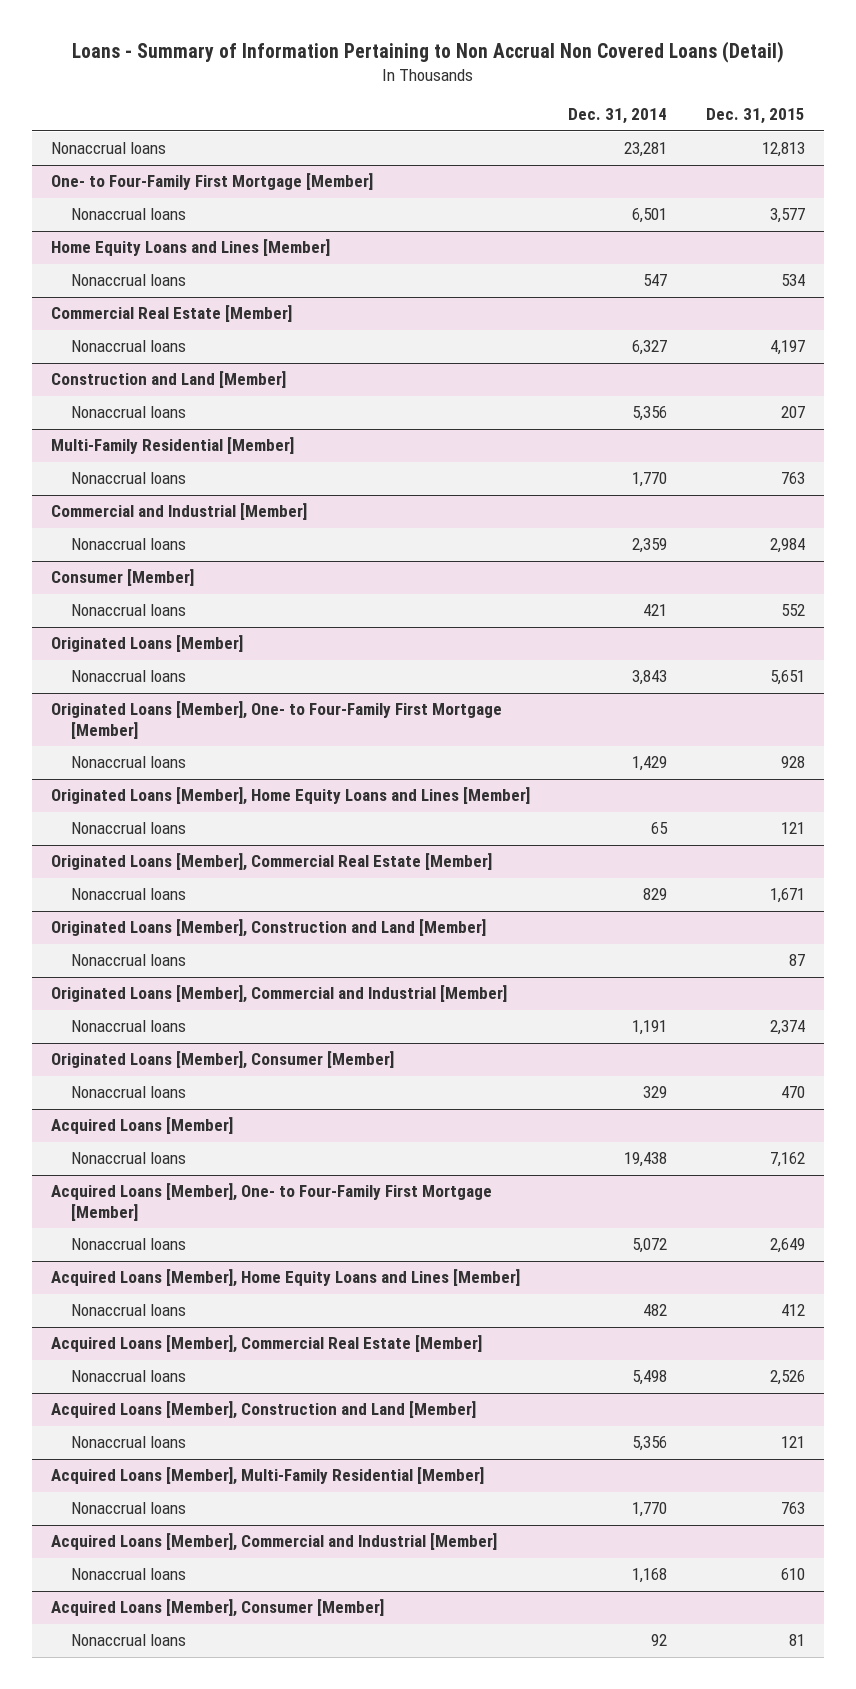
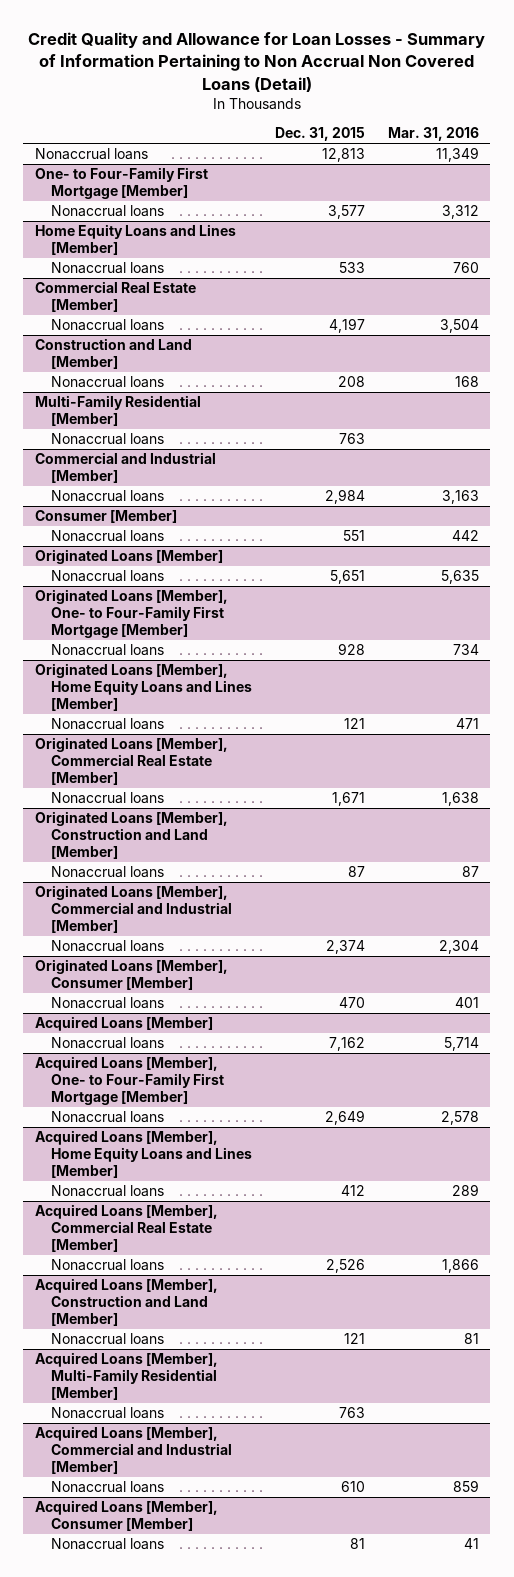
- Loans - Summary of Information Pertaining to Non Accrual Non Covered Loans (Detail)
+ Credit Quality and Allowance for Loan Losses - Summary of Information Pertaining to Non Accrual Non Covered Loans (Detail)
- | Dec. 31, 2014 | Dec. 31, 2015
+ | Dec. 31, 2015 | Mar. 31, 2016
@ Home Equity Loans and Lines [Member]
- Nonaccrual loans | 547 | 534
+ Nonaccrual loans | 533 | 760
@ Construction and Land [Member]
- Nonaccrual loans | 5,356 | 207
+ Nonaccrual loans | 208 | 168
@ Consumer [Member]
- Nonaccrual loans | 421 | 552
+ Nonaccrual loans | 551 | 442

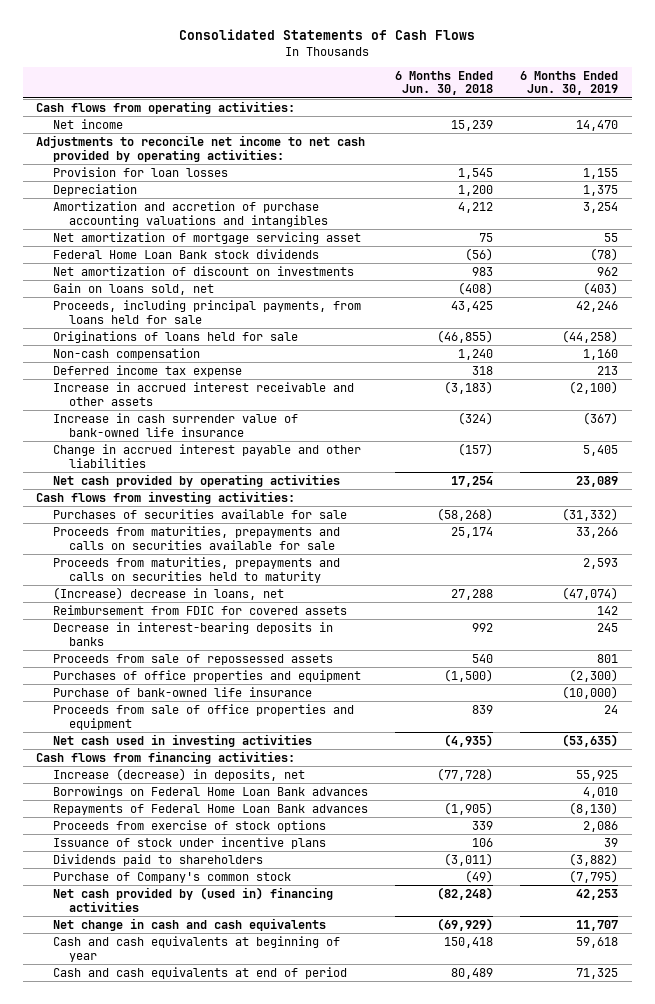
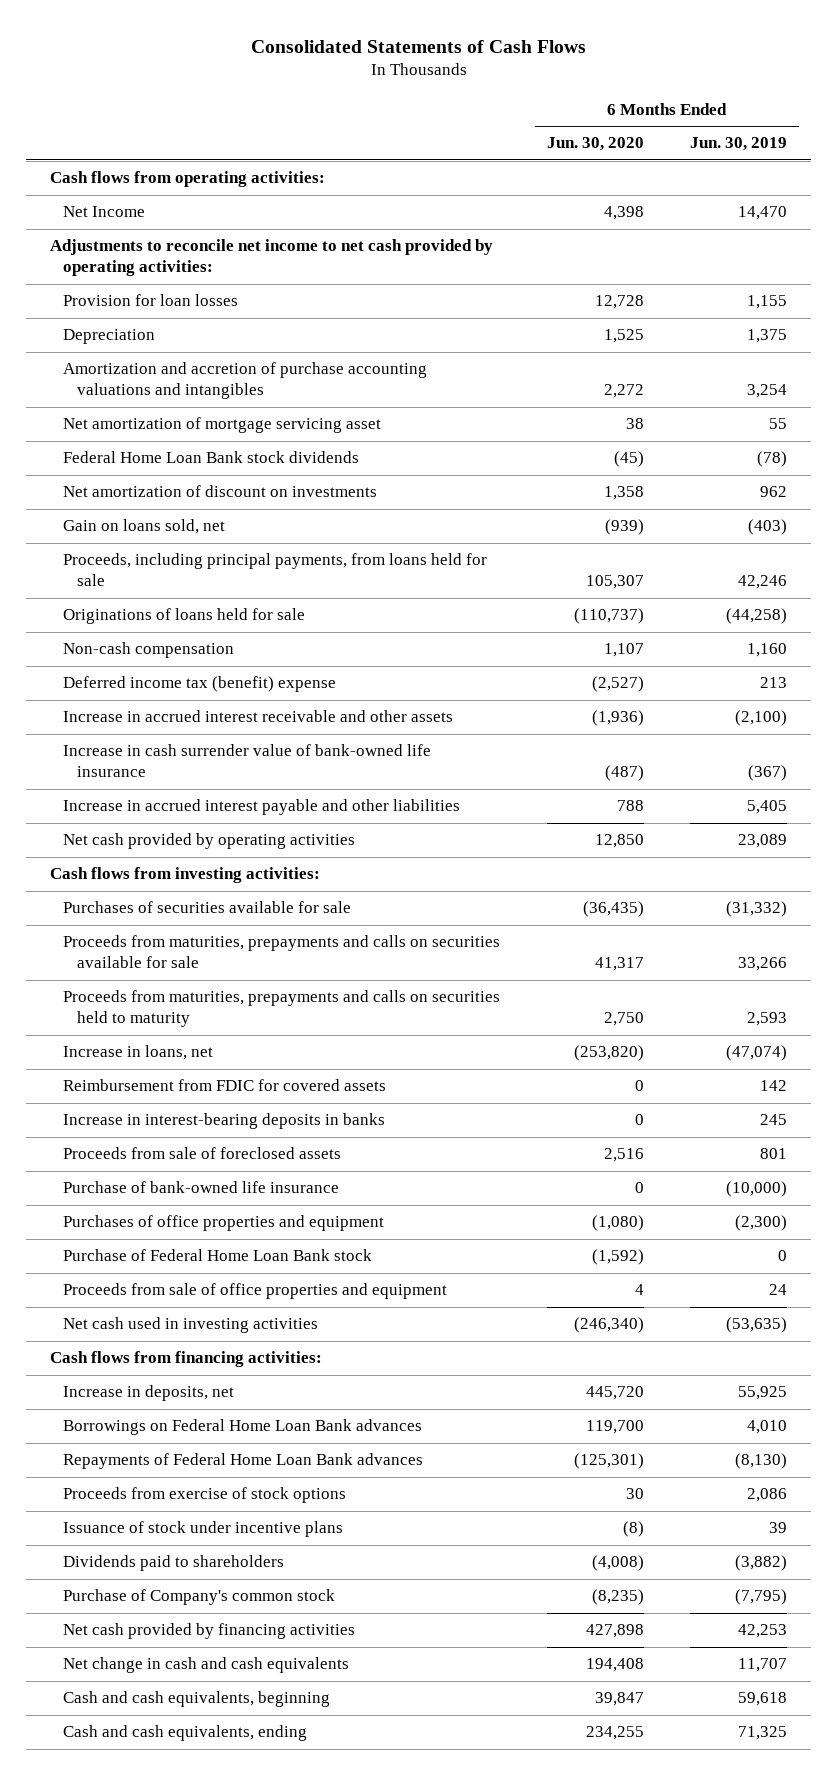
- | 6 Months Ended Jun. 30, 2018 | 6 Months Ended Jun. 30, 2019
+ | 6 Months Ended Jun. 30, 2020 | 6 Months Ended Jun. 30, 2019
- Net income | 15,239 | 14,470
+ Net Income | 4,398 | 14,470
- Deferred income tax expense | 318 | 213
+ Deferred income tax (benefit) expense | (2,527) | 213
- Change in accrued interest payable and other liabilities | (157) | 5,405
+ Increase in accrued interest payable and other liabilities | 788 | 5,405
- (Increase) decrease in loans, net | 27,288 | (47,074)
+ Increase in loans, net | (253,820) | (47,074)
- Decrease in interest-bearing deposits in banks | 992 | 245
- Proceeds from sale of repossessed assets | 540 | 801
+ Increase in interest-bearing deposits in banks | 0 | 245
+ Proceeds from sale of foreclosed assets | 2,516 | 801
moved down: Purchases of office properties and equipment | (1,080) | (2,300)
+ Purchase of Federal Home Loan Bank stock | (1,592) | 0
- Increase (decrease) in deposits, net | (77,728) | 55,925
+ Increase in deposits, net | 445,720 | 55,925
- Net cash provided by (used in) financing activities | (82,248) | 42,253
+ Net cash provided by financing activities | 427,898 | 42,253
- Cash and cash equivalents at beginning of year | 150,418 | 59,618
- Cash and cash equivalents at end of period | 80,489 | 71,325
+ Cash and cash equivalents, beginning | 39,847 | 59,618
+ Cash and cash equivalents, ending | 234,255 | 71,325

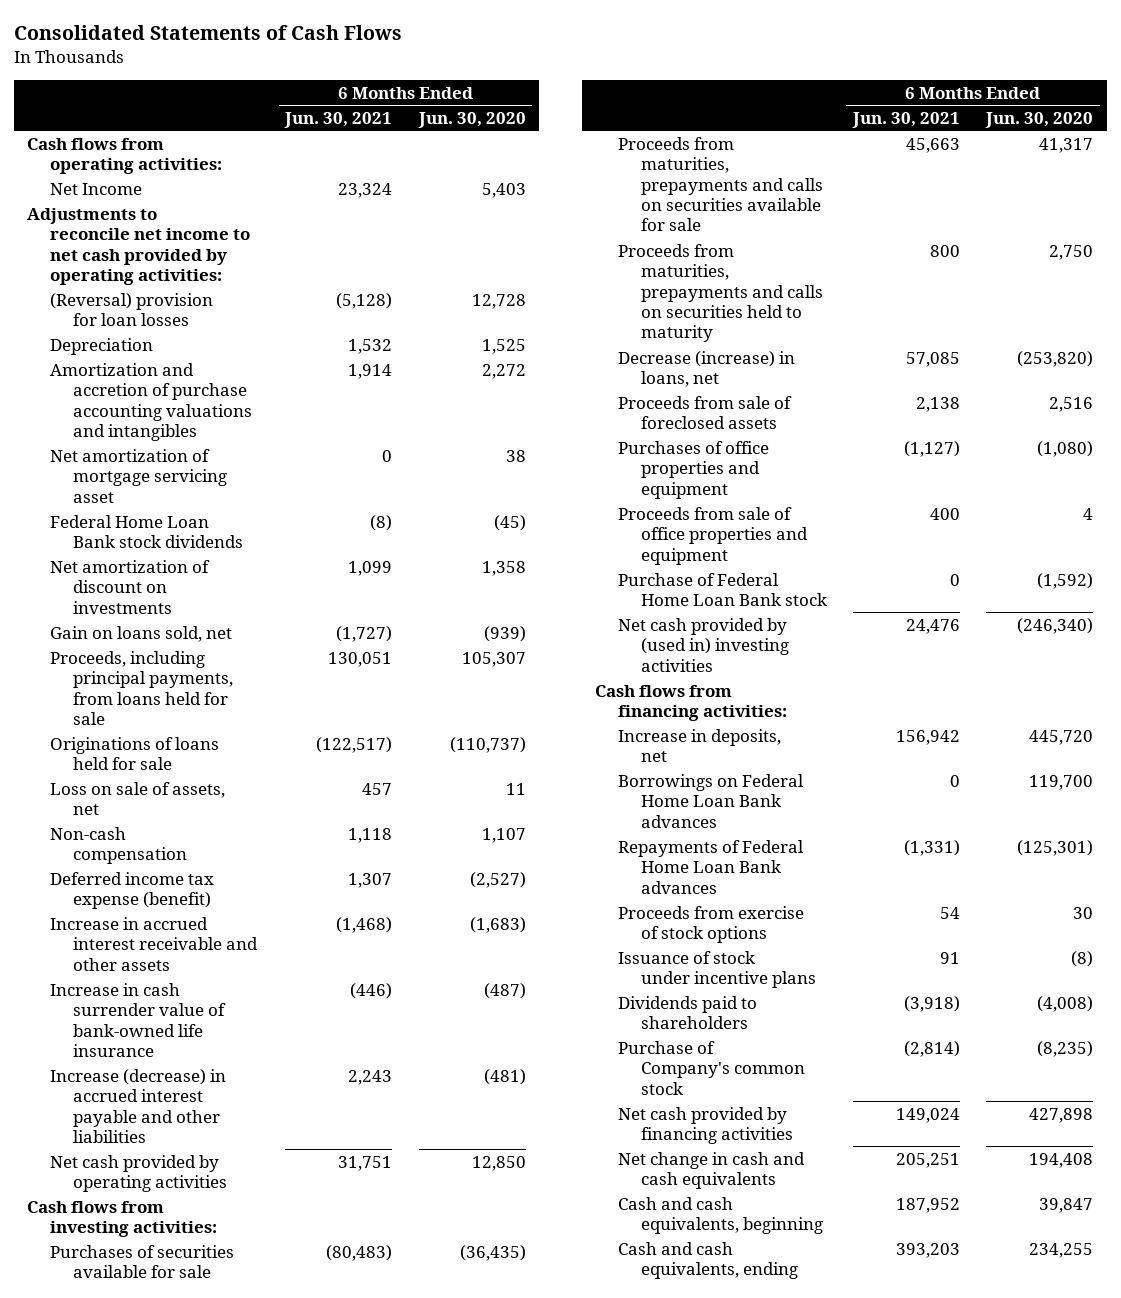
- | 6 Months Ended Jun. 30, 2020 | 6 Months Ended Jun. 30, 2019
+ | 6 Months Ended Jun. 30, 2021 | 6 Months Ended Jun. 30, 2020
- Net Income | 4,398 | 14,470
+ Net Income | 23,324 | 5,403
- Provision for loan losses | 12,728 | 1,155
+ (Reversal) provision for loan losses | (5,128) | 12,728
+ Loss on sale of assets, net | 457 | 11
- Deferred income tax (benefit) expense | (2,527) | 213
- Increase in accrued interest receivable and other assets | (1,936) | (2,100)
+ Deferred income tax expense (benefit) | 1,307 | (2,527)
+ Increase in accrued interest receivable and other assets | (1,468) | (1,683)
- Increase in accrued interest payable and other liabilities | 788 | 5,405
+ Increase (decrease) in accrued interest payable and other liabilities | 2,243 | (481)
- Increase in loans, net | (253,820) | (47,074)
- Reimbursement from FDIC for covered assets | 0 | 142
- Increase in interest-bearing deposits in banks | 0 | 245
+ Decrease (increase) in loans, net | 57,085 | (253,820)
- Purchase of bank-owned life insurance | 0 | (10,000)
- Net cash used in investing activities | (246,340) | (53,635)
moved down: Purchase of Federal Home Loan Bank stock | 0 | (1,592)
+ Net cash provided by (used in) investing activities | 24,476 | (246,340)

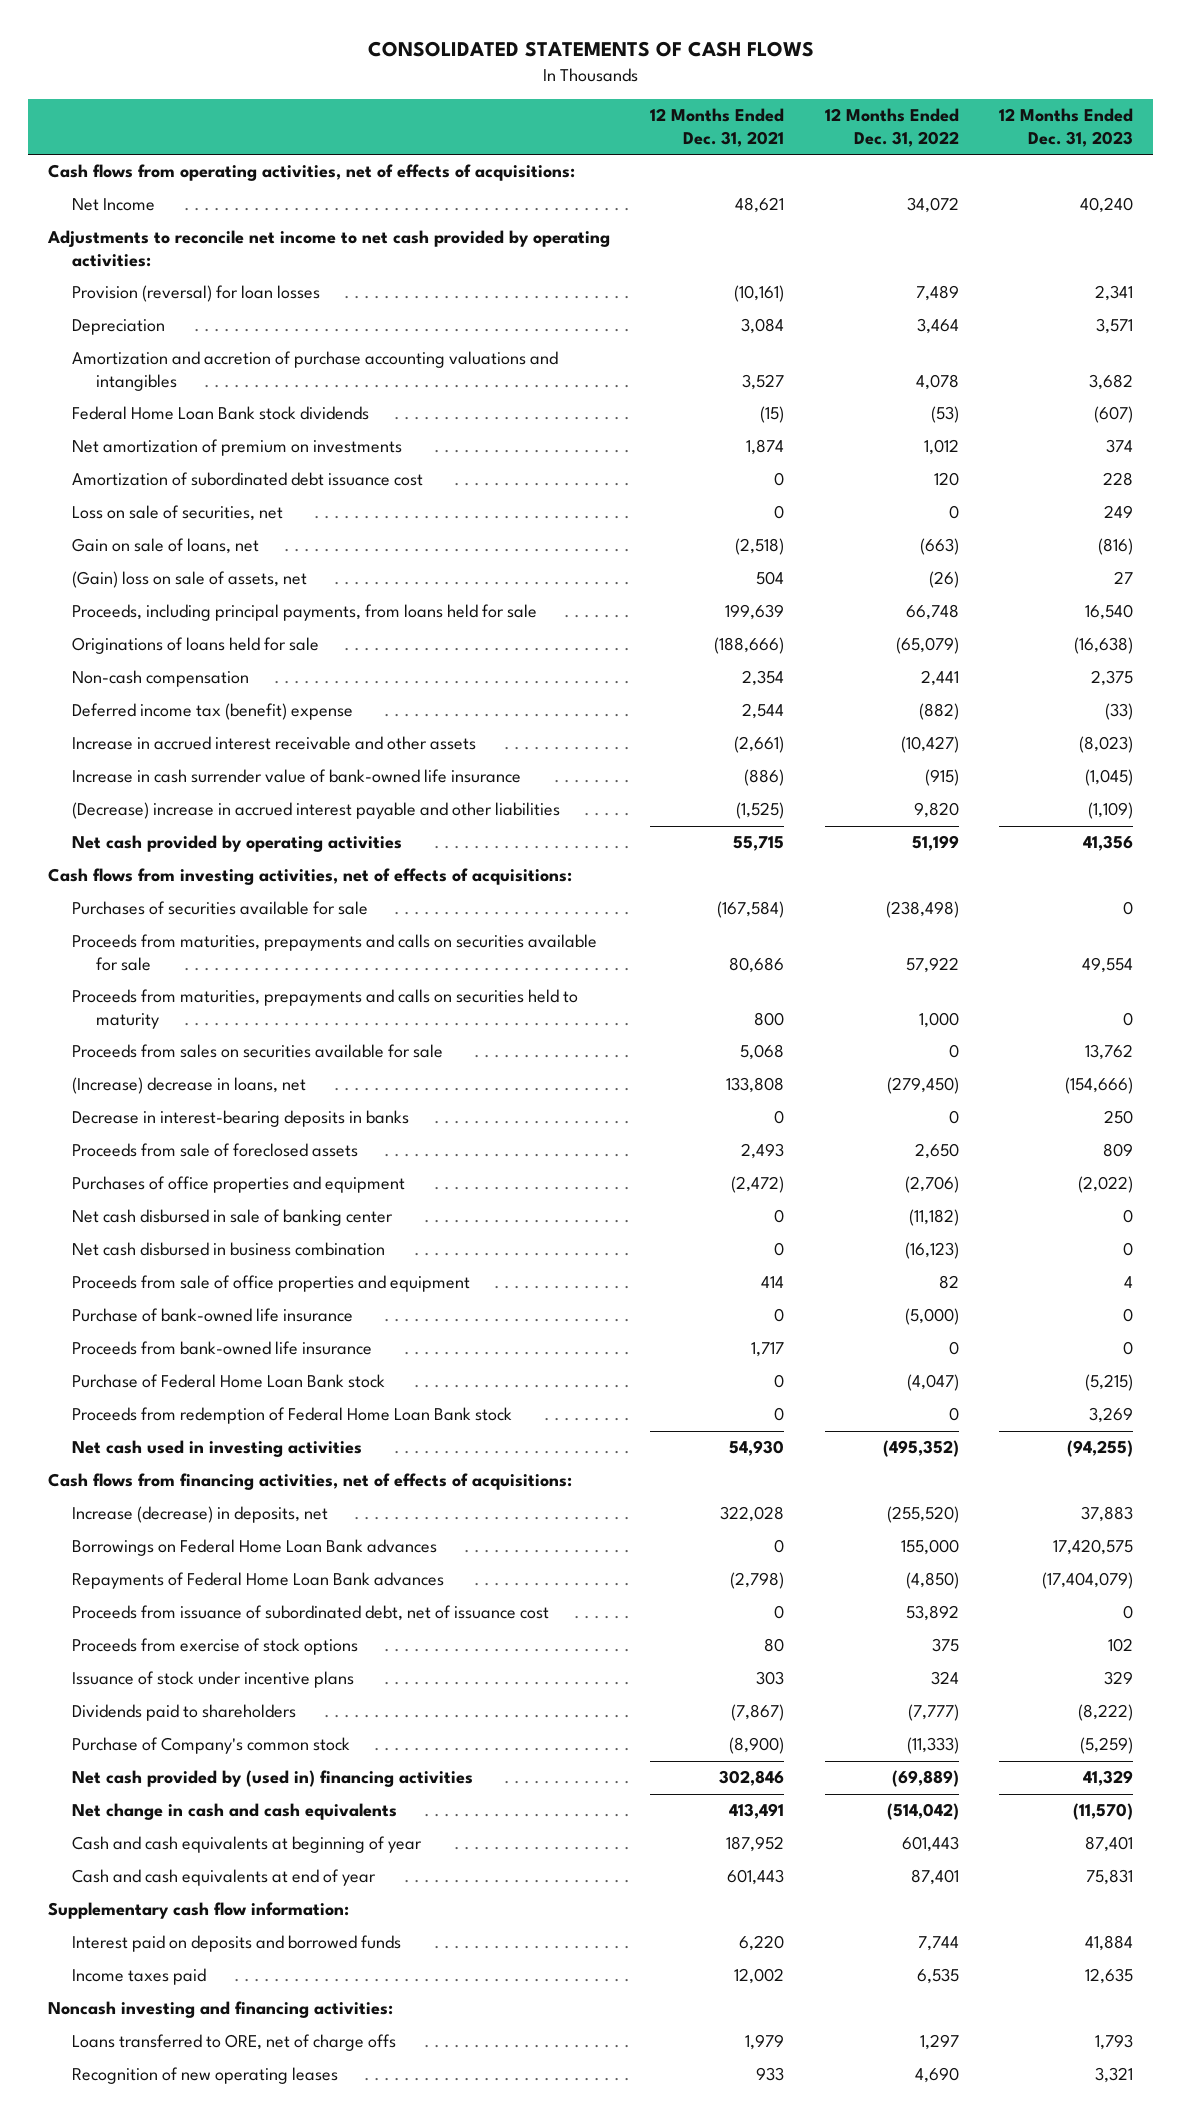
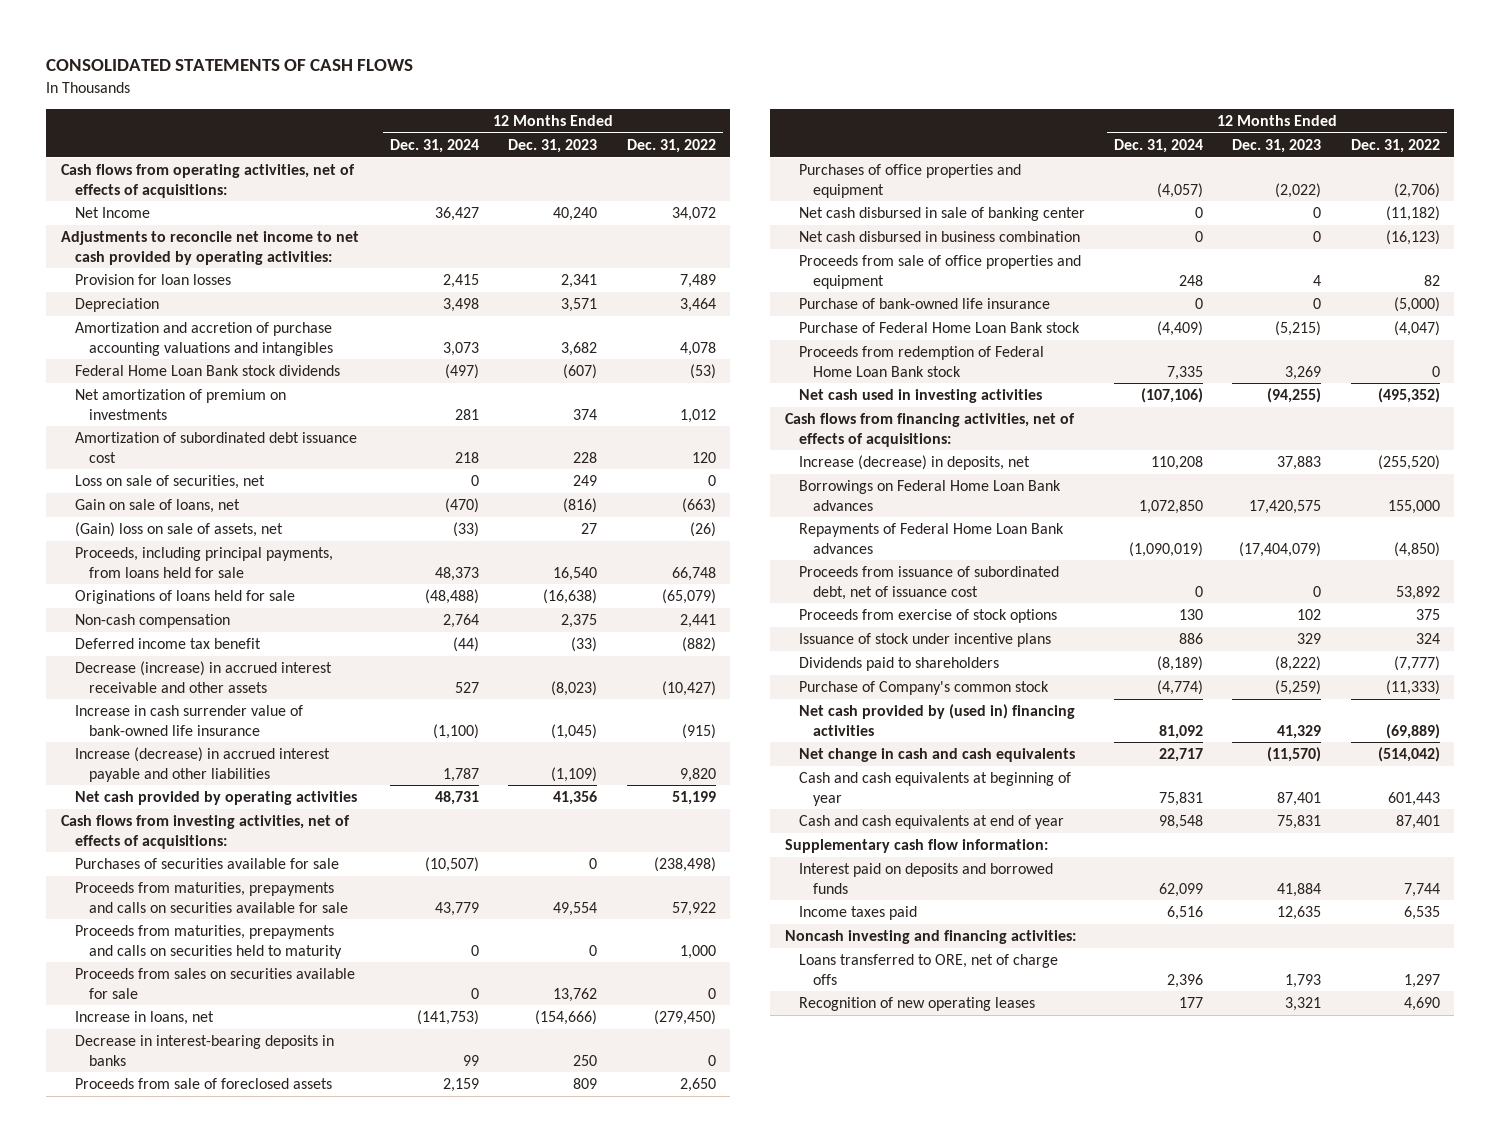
- | 12 Months Ended Dec. 31, 2021 | 12 Months Ended Dec. 31, 2022 | 12 Months Ended Dec. 31, 2023
+ | 12 Months Ended Dec. 31, 2024 | 12 Months Ended Dec. 31, 2023 | 12 Months Ended Dec. 31, 2022
- Provision (reversal) for loan losses | (10,161) | 7,489 | 2,341
+ Provision for loan losses | 2,415 | 2,341 | 7,489
- Deferred income tax (benefit) expense | 2,544 | (882) | (33)
- Increase in accrued interest receivable and other assets | (2,661) | (10,427) | (8,023)
+ Deferred income tax benefit | (44) | (33) | (882)
+ Decrease (increase) in accrued interest receivable and other assets | 527 | (8,023) | (10,427)
- (Decrease) increase in accrued interest payable and other liabilities | (1,525) | 9,820 | (1,109)
+ Increase (decrease) in accrued interest payable and other liabilities | 1,787 | (1,109) | 9,820
- (Increase) decrease in loans, net | 133,808 | (279,450) | (154,666)
+ Increase in loans, net | (141,753) | (154,666) | (279,450)
- Proceeds from bank-owned life insurance | 1,717 | 0 | 0

